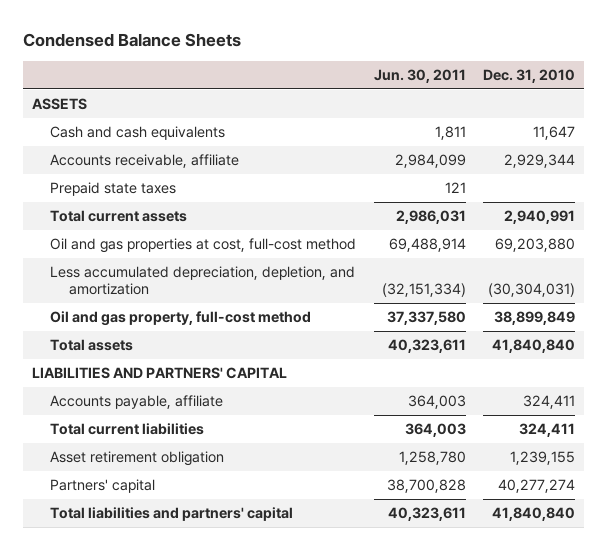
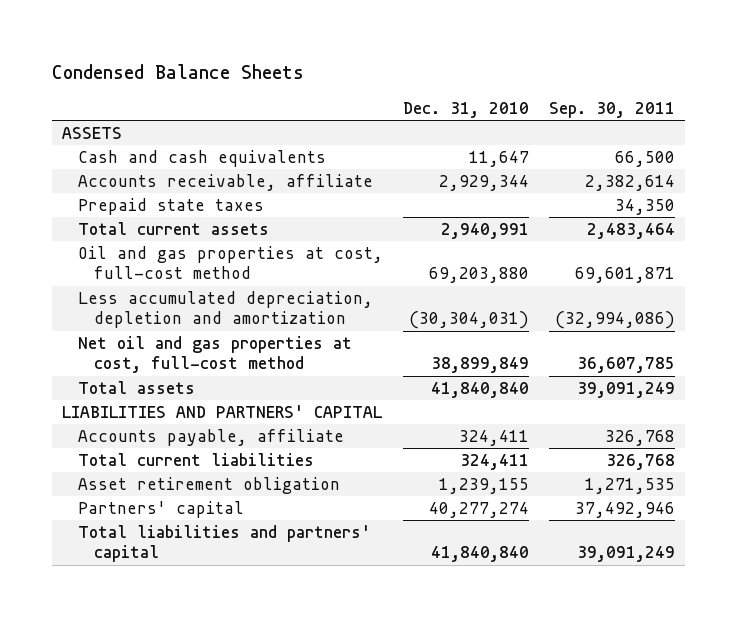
- | Jun. 30, 2011 | Dec. 31, 2010
+ | Dec. 31, 2010 | Sep. 30, 2011
- Less accumulated depreciation, depletion, and amortization | (32,151,334) | (30,304,031)
- Oil and gas property, full-cost method | 37,337,580 | 38,899,849
+ Less accumulated depreciation, depletion and amortization | (30,304,031) | (32,994,086)
+ Net oil and gas properties at cost, full-cost method | 38,899,849 | 36,607,785

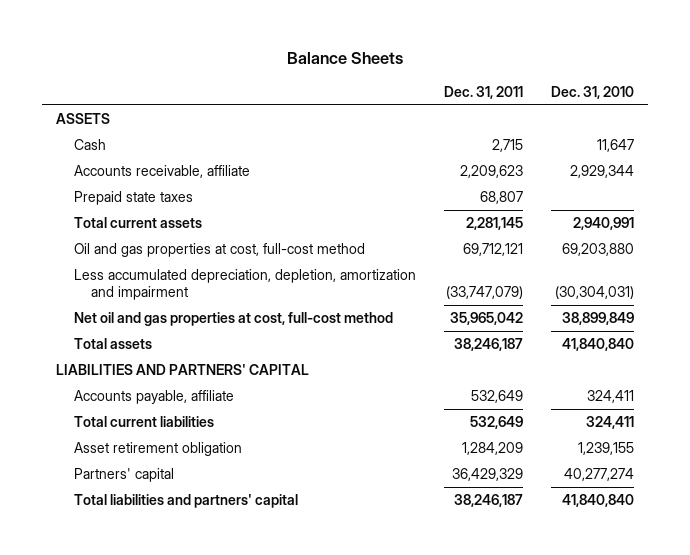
- Condensed Balance Sheets
+ Balance Sheets
- | Dec. 31, 2010 | Sep. 30, 2011
+ | Dec. 31, 2011 | Dec. 31, 2010
- Cash and cash equivalents | 11,647 | 66,500
+ Cash | 2,715 | 11,647
- Less accumulated depreciation, depletion and amortization | (30,304,031) | (32,994,086)
+ Less accumulated depreciation, depletion, amortization and impairment | (33,747,079) | (30,304,031)

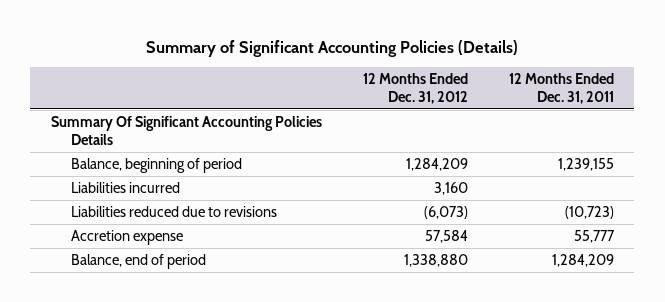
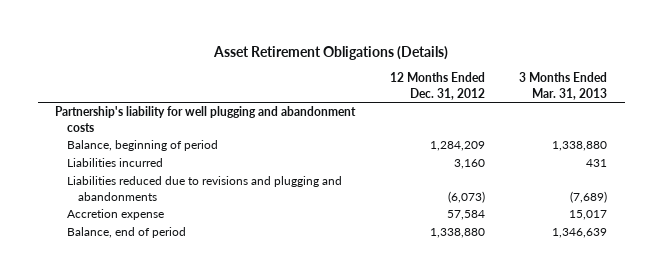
- Summary of Significant Accounting Policies (Details)
+ Asset Retirement Obligations (Details)
- | 12 Months Ended Dec. 31, 2012 | 12 Months Ended Dec. 31, 2011
+ | 12 Months Ended Dec. 31, 2012 | 3 Months Ended Mar. 31, 2013
- Summary Of Significant Accounting Policies Details
+ Partnership's liability for well plugging and abandonment costs
- Liabilities reduced due to revisions | (6,073) | (10,723)
+ Liabilities reduced due to revisions and plugging and abandonments | (6,073) | (7,689)

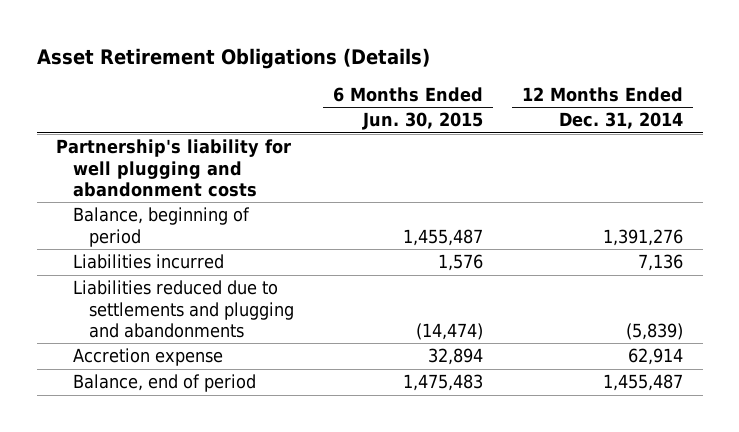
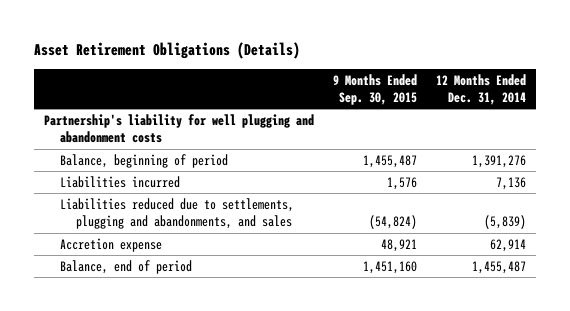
- | 6 Months Ended Jun. 30, 2015 | 12 Months Ended Dec. 31, 2014
+ | 9 Months Ended Sep. 30, 2015 | 12 Months Ended Dec. 31, 2014
- Liabilities reduced due to settlements and plugging and abandonments | (14,474) | (5,839)
+ Liabilities reduced due to settlements, plugging and abandonments, and sales | (54,824) | (5,839)

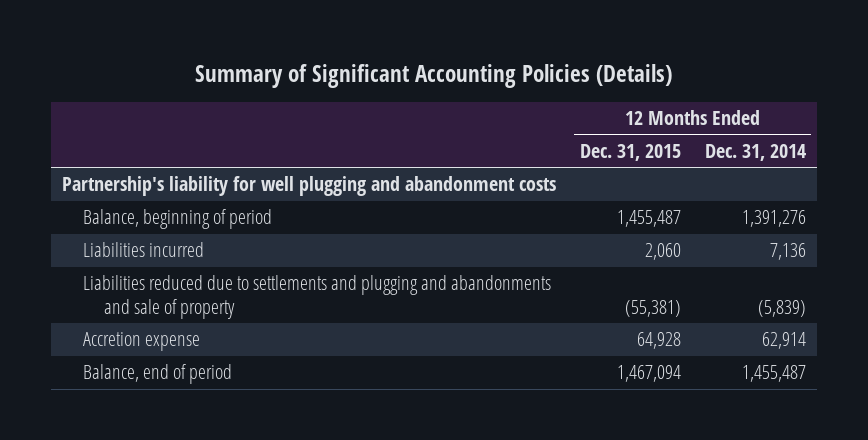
- Asset Retirement Obligations (Details)
+ Summary of Significant Accounting Policies (Details)
- | 9 Months Ended Sep. 30, 2015 | 12 Months Ended Dec. 31, 2014
+ | 12 Months Ended Dec. 31, 2015 | 12 Months Ended Dec. 31, 2014
- Liabilities reduced due to settlements, plugging and abandonments, and sales | (54,824) | (5,839)
+ Liabilities reduced due to settlements and plugging and abandonments and sale of property | (55,381) | (5,839)

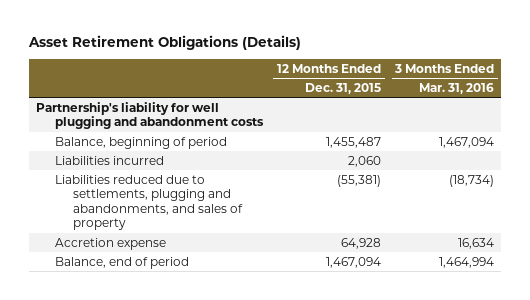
- Summary of Significant Accounting Policies (Details)
+ Asset Retirement Obligations (Details)
- | 12 Months Ended Dec. 31, 2015 | 12 Months Ended Dec. 31, 2014
+ | 12 Months Ended Dec. 31, 2015 | 3 Months Ended Mar. 31, 2016
- Liabilities reduced due to settlements and plugging and abandonments and sale of property | (55,381) | (5,839)
+ Liabilities reduced due to settlements, plugging and abandonments, and sales of property | (55,381) | (18,734)

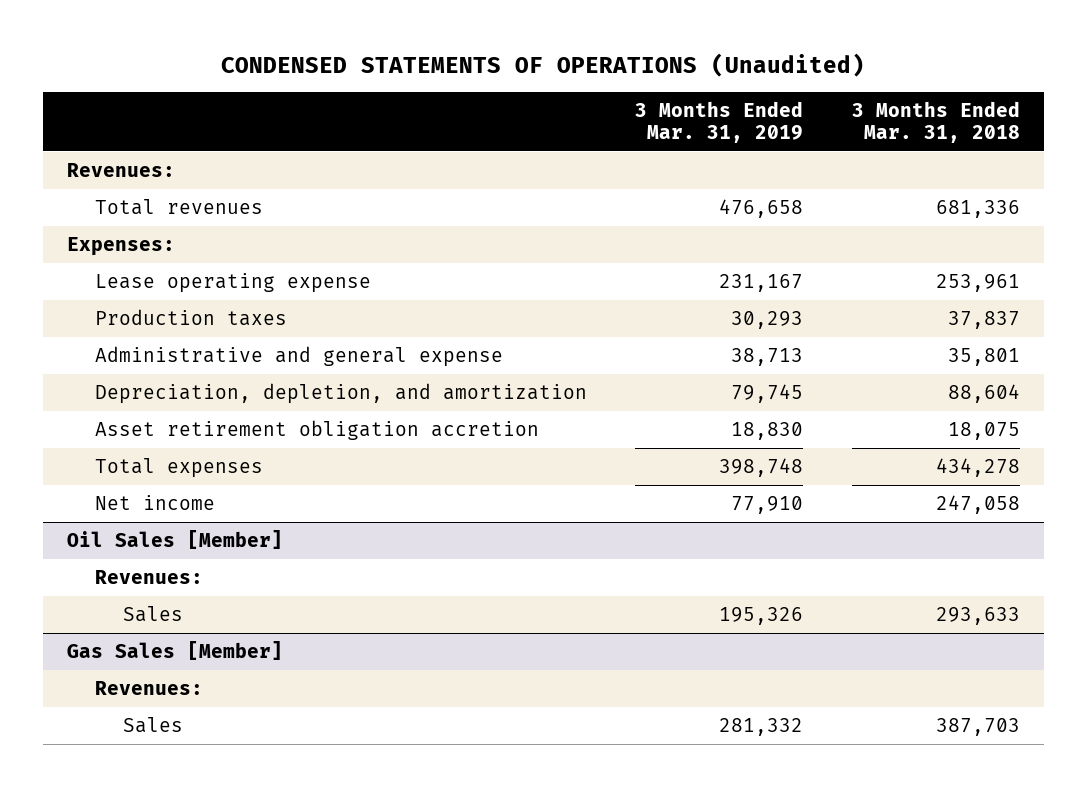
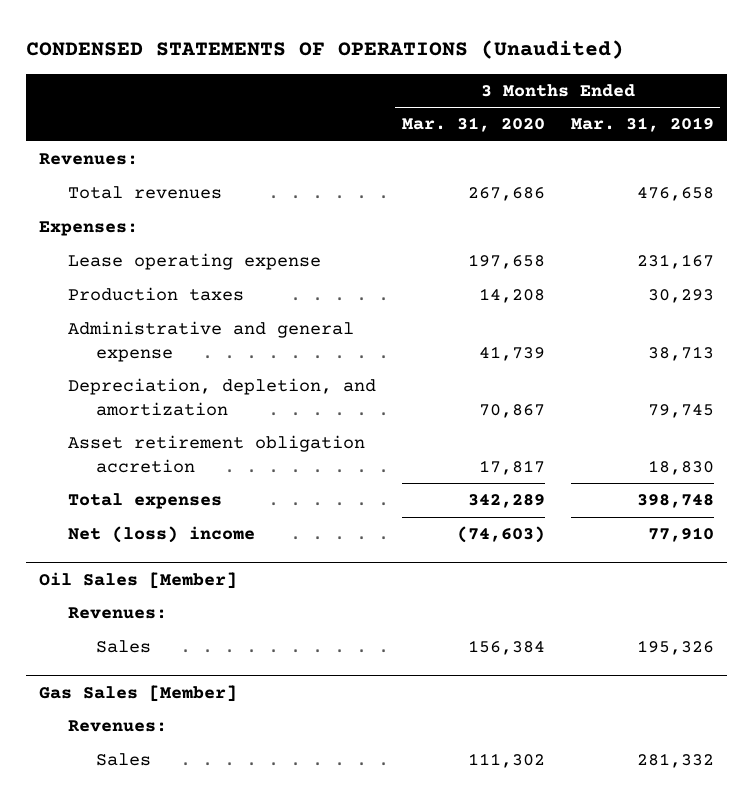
- | 3 Months Ended Mar. 31, 2019 | 3 Months Ended Mar. 31, 2018
+ | 3 Months Ended Mar. 31, 2020 | 3 Months Ended Mar. 31, 2019
- Net income | 77,910 | 247,058
+ Net (loss) income | (74,603) | 77,910

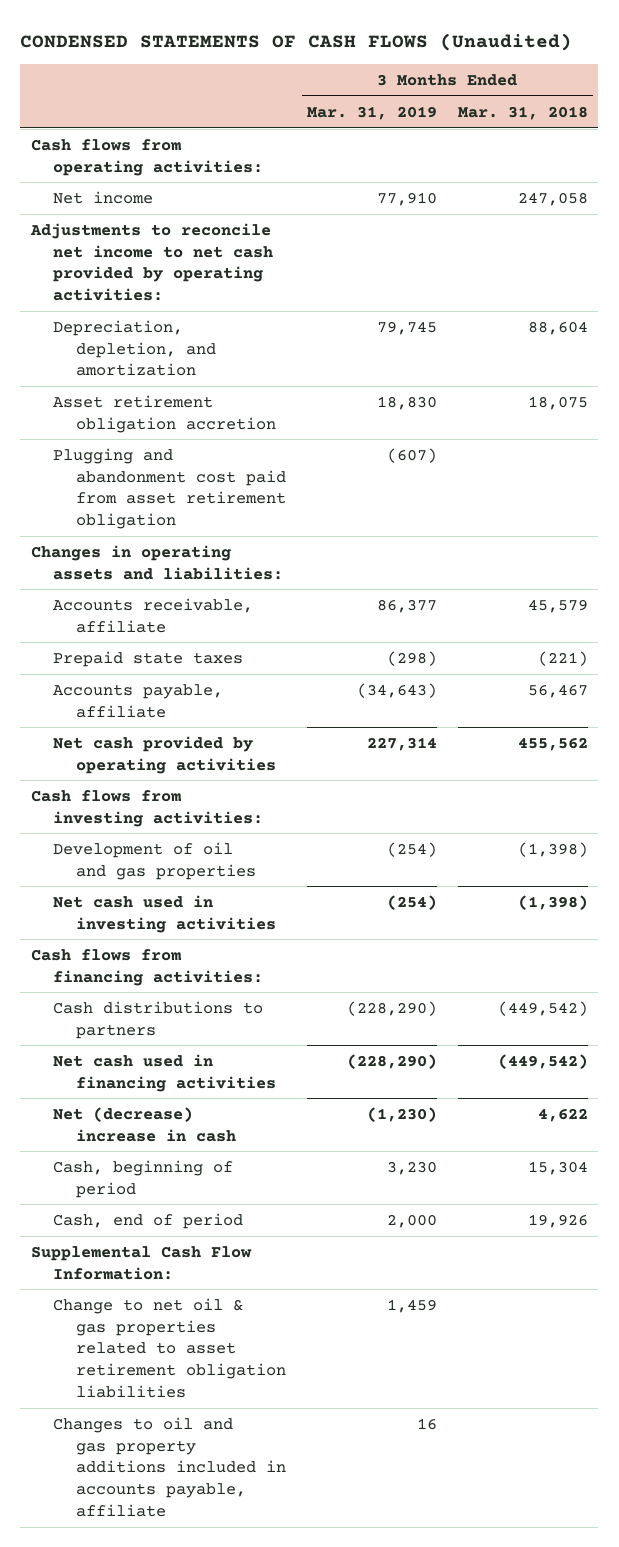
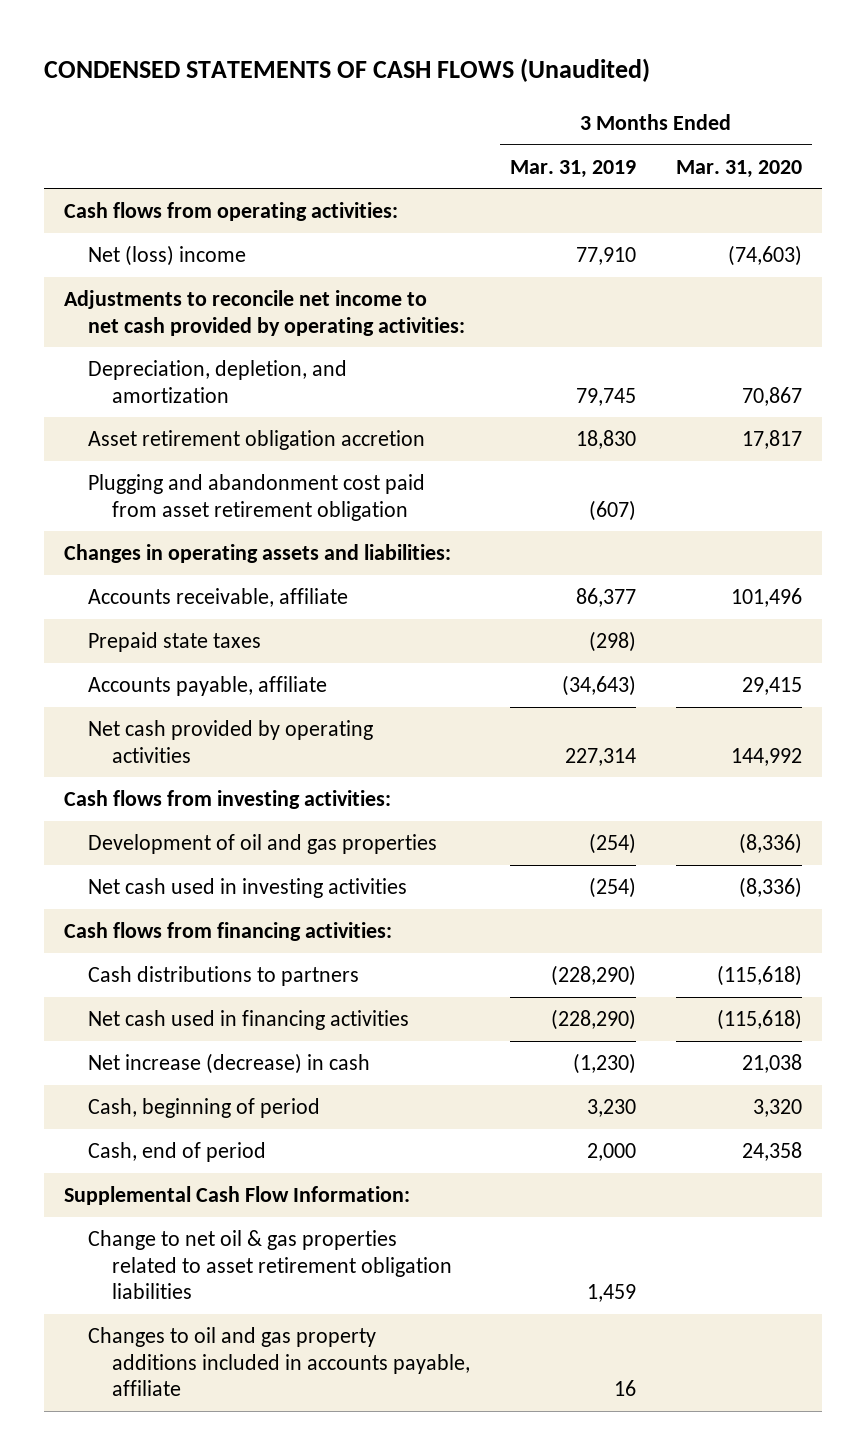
- | 3 Months Ended Mar. 31, 2019 | 3 Months Ended Mar. 31, 2018
+ | 3 Months Ended Mar. 31, 2019 | 3 Months Ended Mar. 31, 2020
- Net income | 77,910 | 247,058
+ Net (loss) income | 77,910 | (74,603)
- Net (decrease) increase in cash | (1,230) | 4,622
+ Net increase (decrease) in cash | (1,230) | 21,038

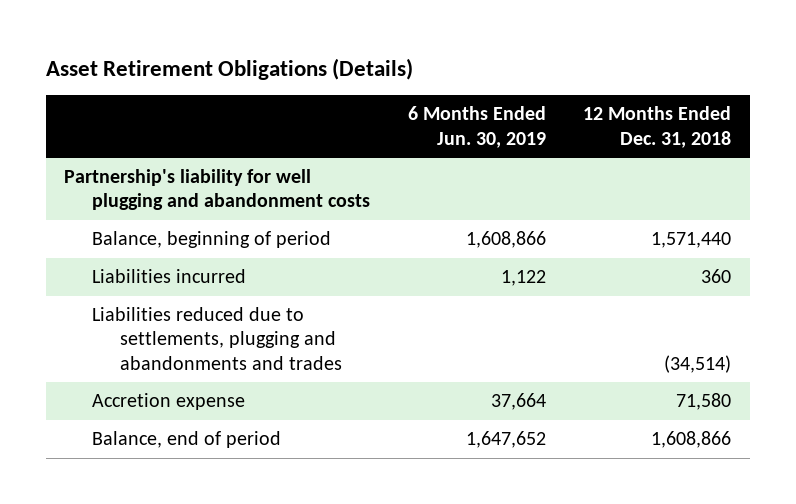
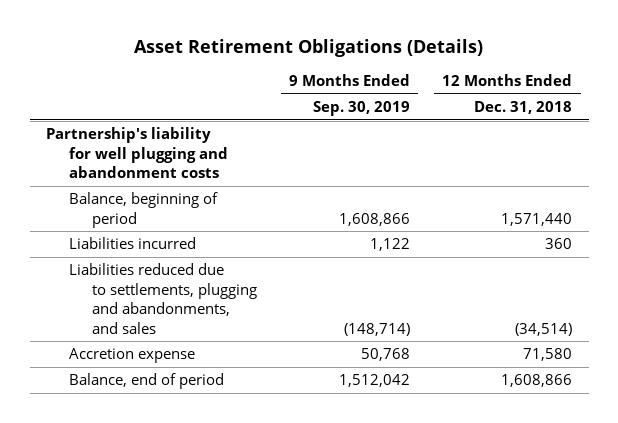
- | 6 Months Ended Jun. 30, 2019 | 12 Months Ended Dec. 31, 2018
+ | 9 Months Ended Sep. 30, 2019 | 12 Months Ended Dec. 31, 2018
- Liabilities reduced due to settlements, plugging and abandonments and trades | | (34,514)
+ Liabilities reduced due to settlements, plugging and abandonments, and sales | (148,714) | (34,514)

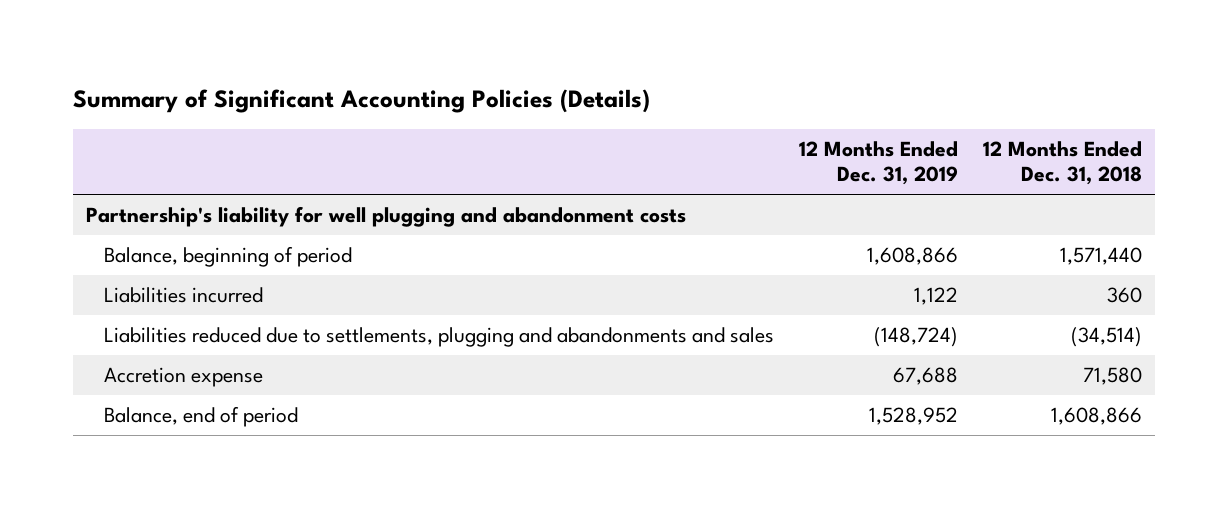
- Asset Retirement Obligations (Details)
+ Summary of Significant Accounting Policies (Details)
- | 9 Months Ended Sep. 30, 2019 | 12 Months Ended Dec. 31, 2018
+ | 12 Months Ended Dec. 31, 2019 | 12 Months Ended Dec. 31, 2018
- Liabilities reduced due to settlements, plugging and abandonments, and sales | (148,714) | (34,514)
+ Liabilities reduced due to settlements, plugging and abandonments and sales | (148,724) | (34,514)

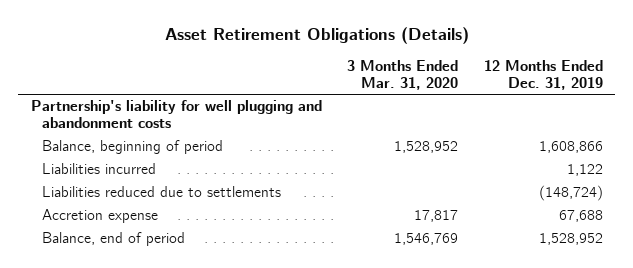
- Summary of Significant Accounting Policies (Details)
+ Asset Retirement Obligations (Details)
- | 12 Months Ended Dec. 31, 2019 | 12 Months Ended Dec. 31, 2018
+ | 3 Months Ended Mar. 31, 2020 | 12 Months Ended Dec. 31, 2019
- Liabilities reduced due to settlements, plugging and abandonments and sales | (148,724) | (34,514)
+ Liabilities reduced due to settlements | | (148,724)

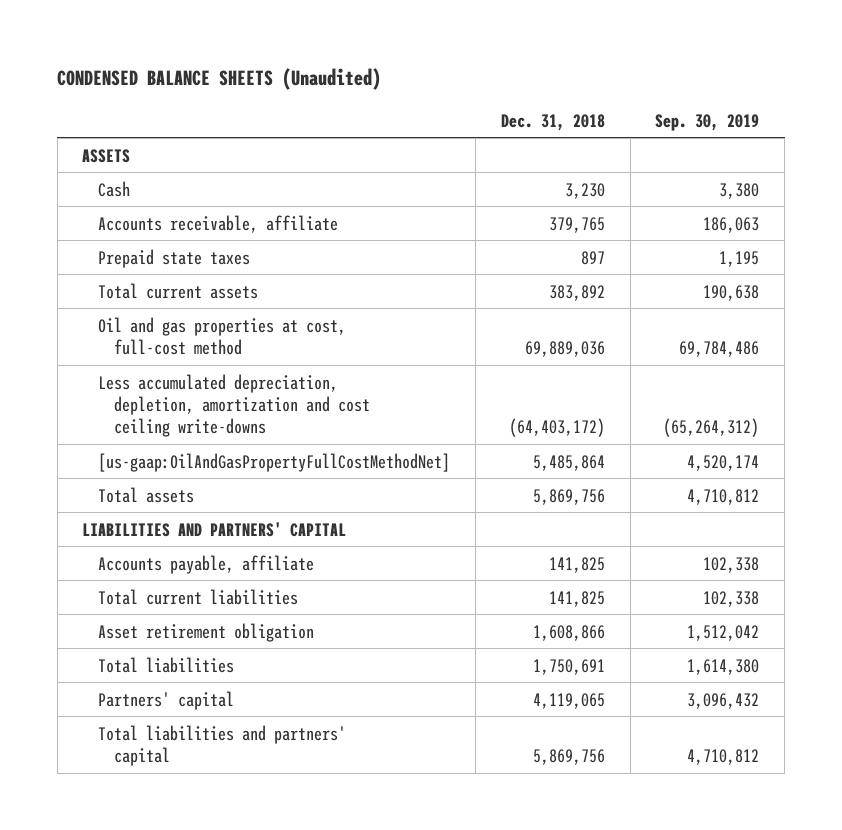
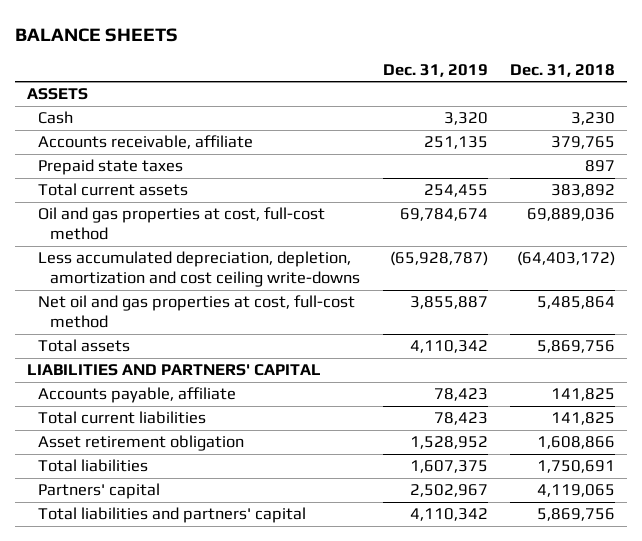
- CONDENSED BALANCE SHEETS (Unaudited)
+ BALANCE SHEETS
- | Dec. 31, 2018 | Sep. 30, 2019
+ | Dec. 31, 2019 | Dec. 31, 2018
- [us-gaap:OilAndGasPropertyFullCostMethodNet] | 5,485,864 | 4,520,174
+ Net oil and gas properties at cost, full-cost method | 3,855,887 | 5,485,864

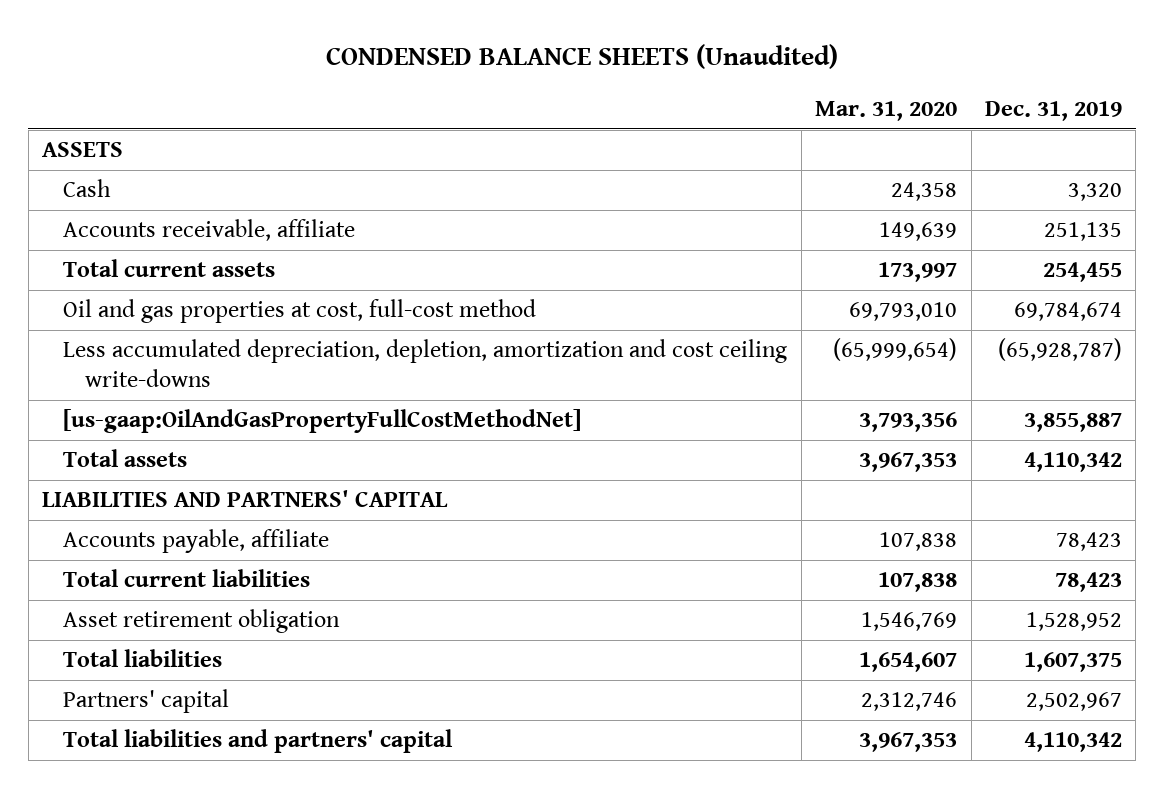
- BALANCE SHEETS
+ CONDENSED BALANCE SHEETS (Unaudited)
- | Dec. 31, 2019 | Dec. 31, 2018
+ | Mar. 31, 2020 | Dec. 31, 2019
- Prepaid state taxes | | 897
- Net oil and gas properties at cost, full-cost method | 3,855,887 | 5,485,864
+ [us-gaap:OilAndGasPropertyFullCostMethodNet] | 3,793,356 | 3,855,887

